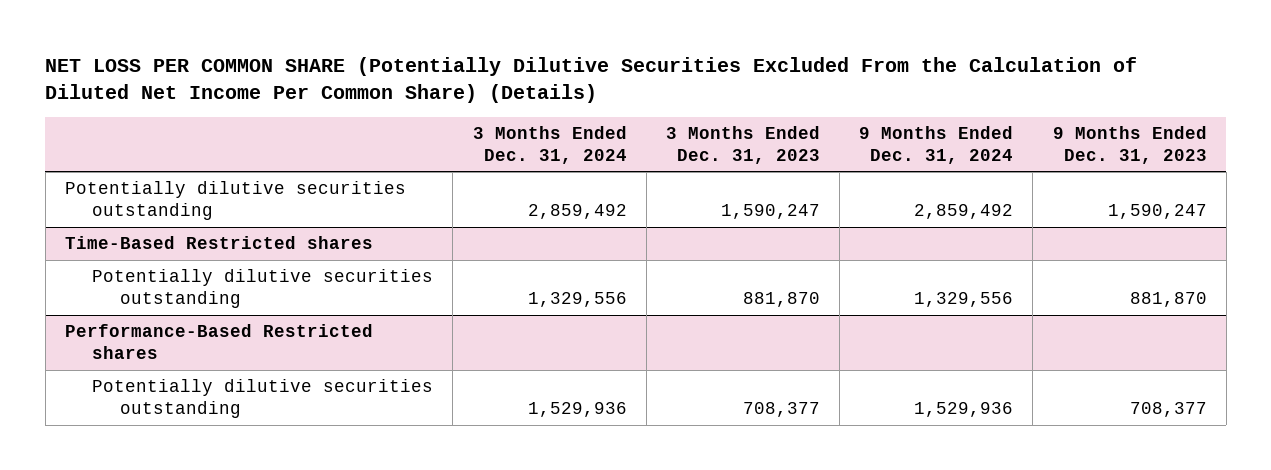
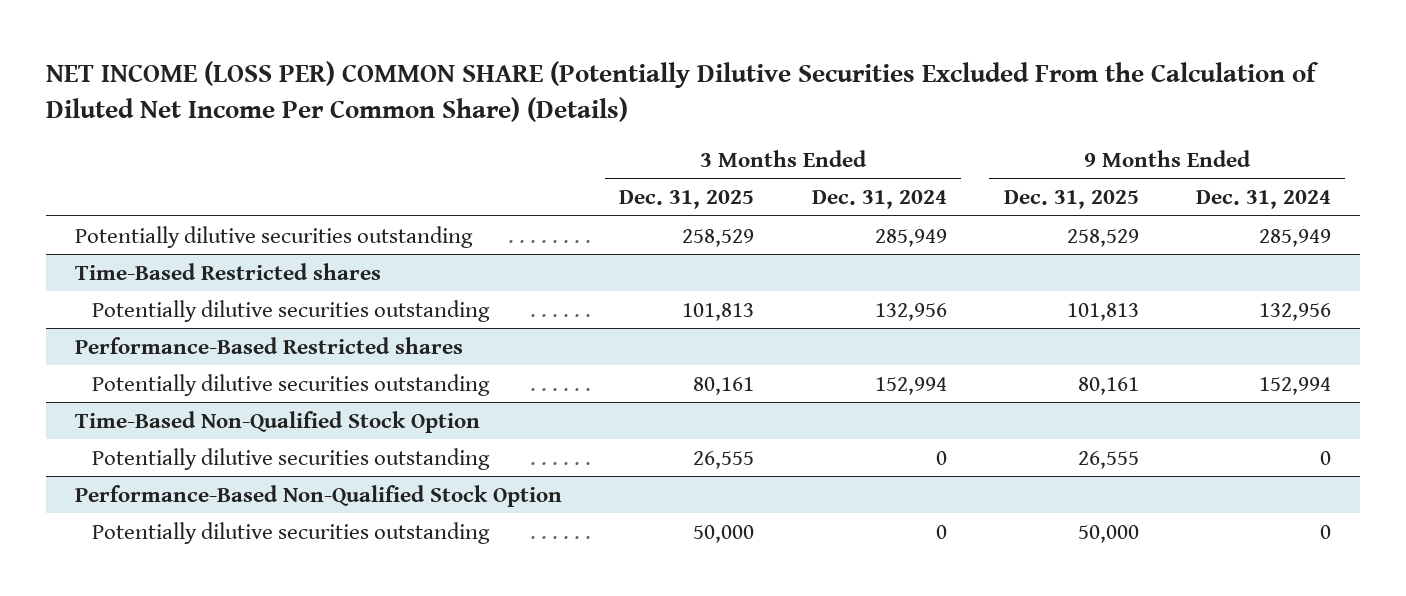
- NET LOSS PER COMMON SHARE (Potentially Dilutive Securities Excluded From the Calculation of Diluted Net Income Per Common Share) (Details)
+ NET INCOME (LOSS PER) COMMON SHARE (Potentially Dilutive Securities Excluded From the Calculation of Diluted Net Income Per Common Share) (Details)
- | 3 Months Ended Dec. 31, 2024 | 3 Months Ended Dec. 31, 2023 | 9 Months Ended Dec. 31, 2024 | 9 Months Ended Dec. 31, 2023
+ | 3 Months Ended Dec. 31, 2025 | 3 Months Ended Dec. 31, 2024 | 9 Months Ended Dec. 31, 2025 | 9 Months Ended Dec. 31, 2024
- Potentially dilutive securities outstanding | 2,859,492 | 1,590,247 | 2,859,492 | 1,590,247
+ Potentially dilutive securities outstanding | 258,529 | 285,949 | 258,529 | 285,949
@ Time-Based Restricted shares
- Potentially dilutive securities outstanding | 1,329,556 | 881,870 | 1,329,556 | 881,870
+ Potentially dilutive securities outstanding | 101,813 | 132,956 | 101,813 | 132,956
@ Performance-Based Restricted shares
- Potentially dilutive securities outstanding | 1,529,936 | 708,377 | 1,529,936 | 708,377
+ Potentially dilutive securities outstanding | 80,161 | 152,994 | 80,161 | 152,994
+ Time-Based Non-Qualified Stock Option
+ Potentially dilutive securities outstanding | 26,555 | 0 | 26,555 | 0
+ Performance-Based Non-Qualified Stock Option
+ Potentially dilutive securities outstanding | 50,000 | 0 | 50,000 | 0

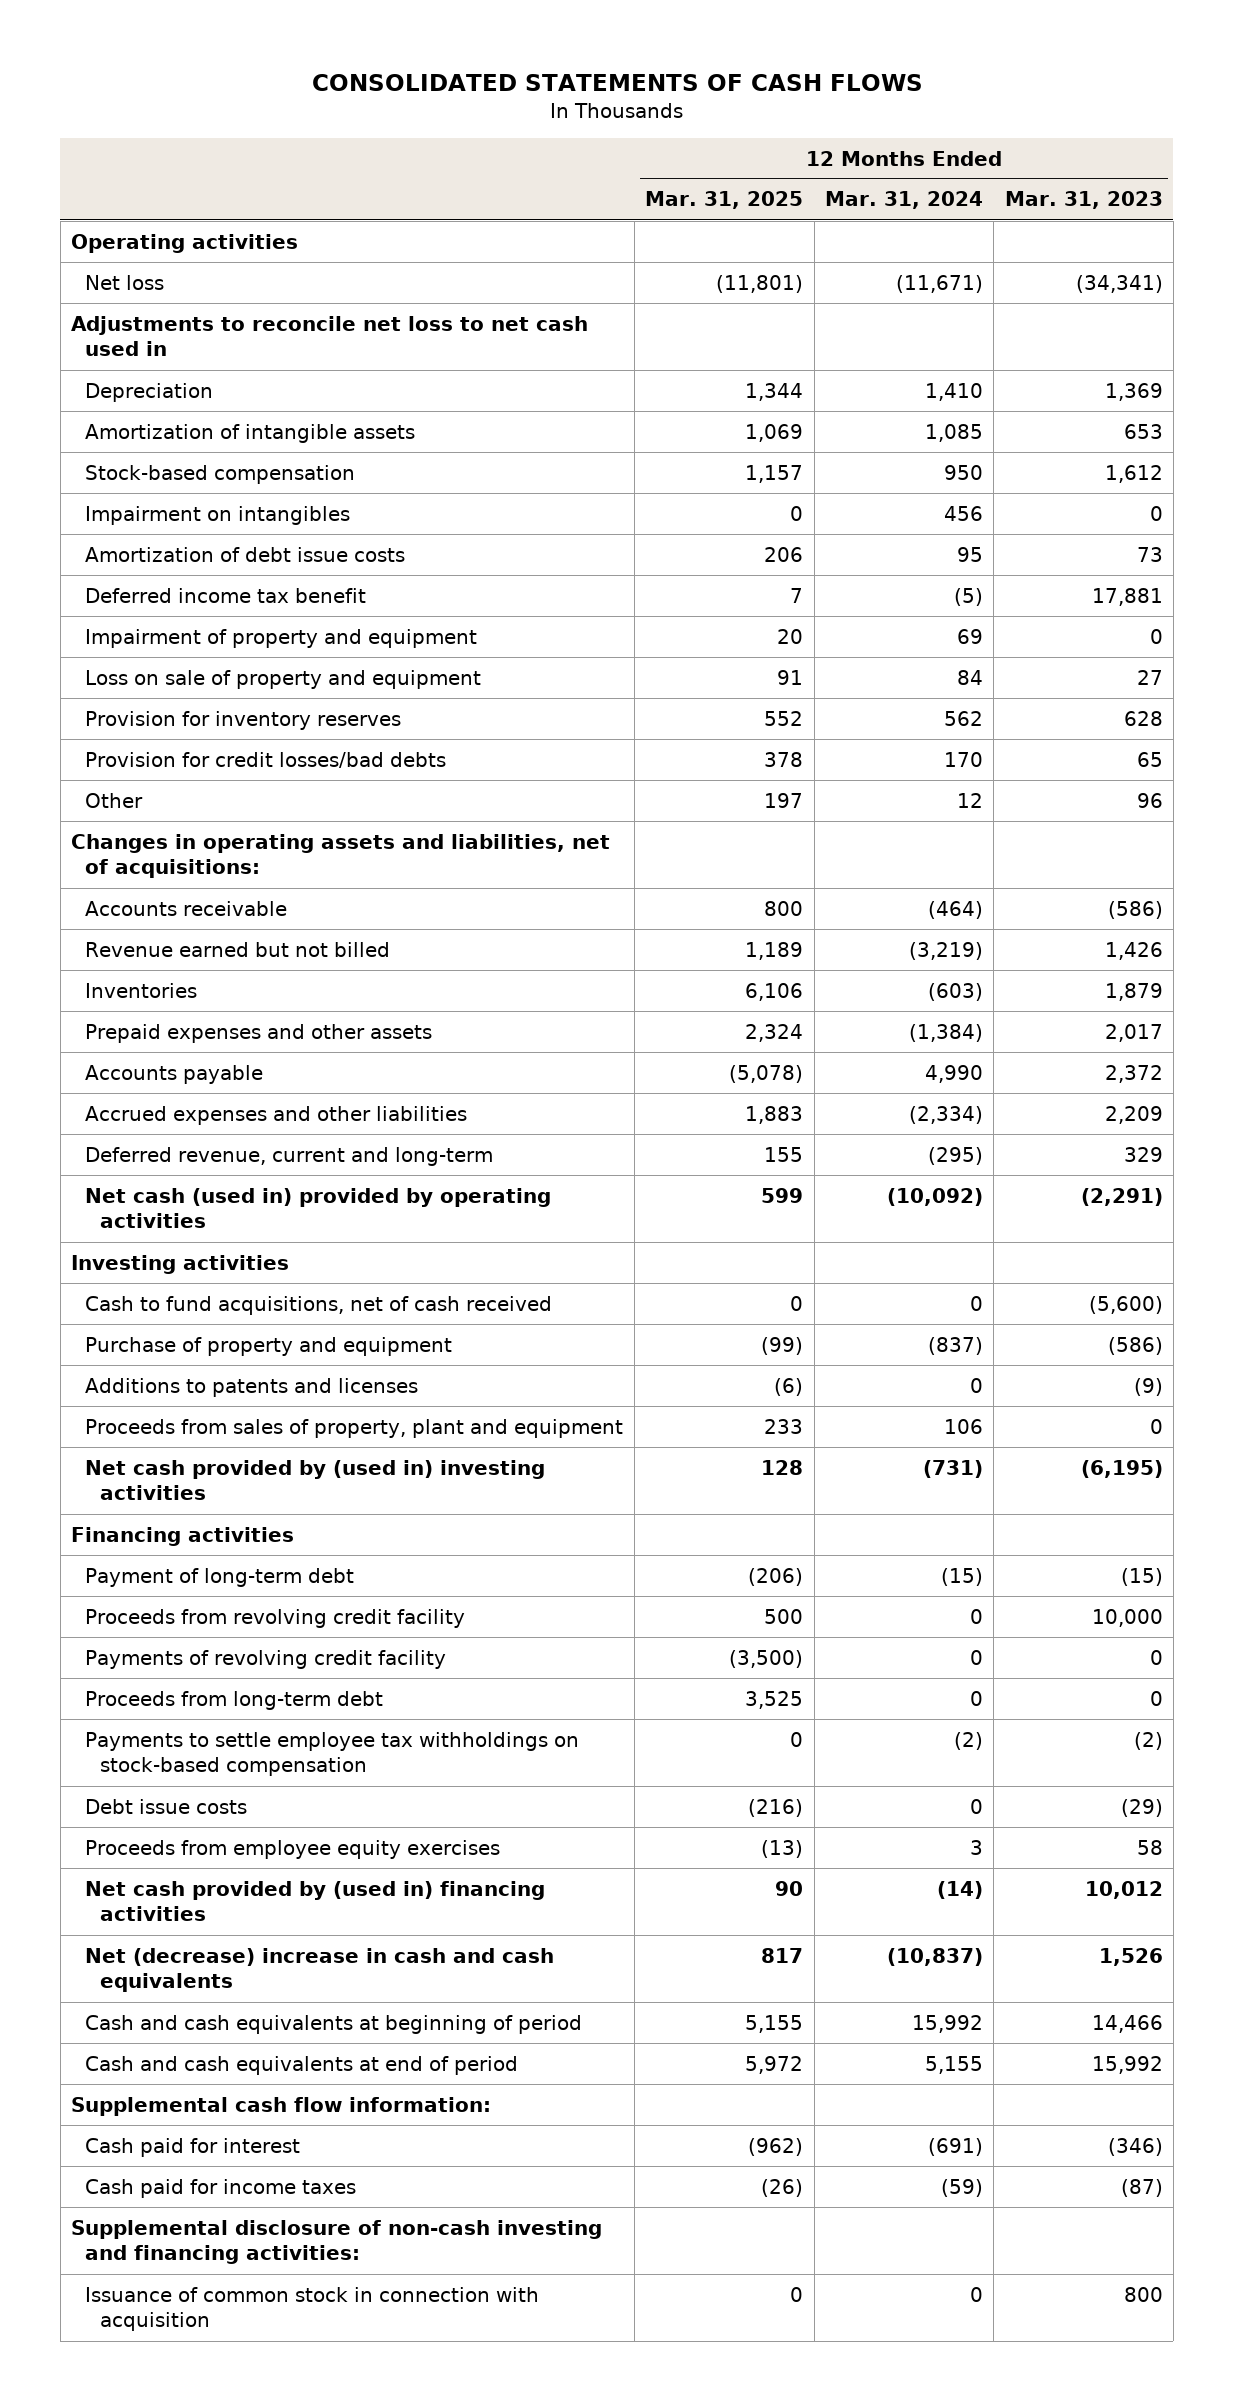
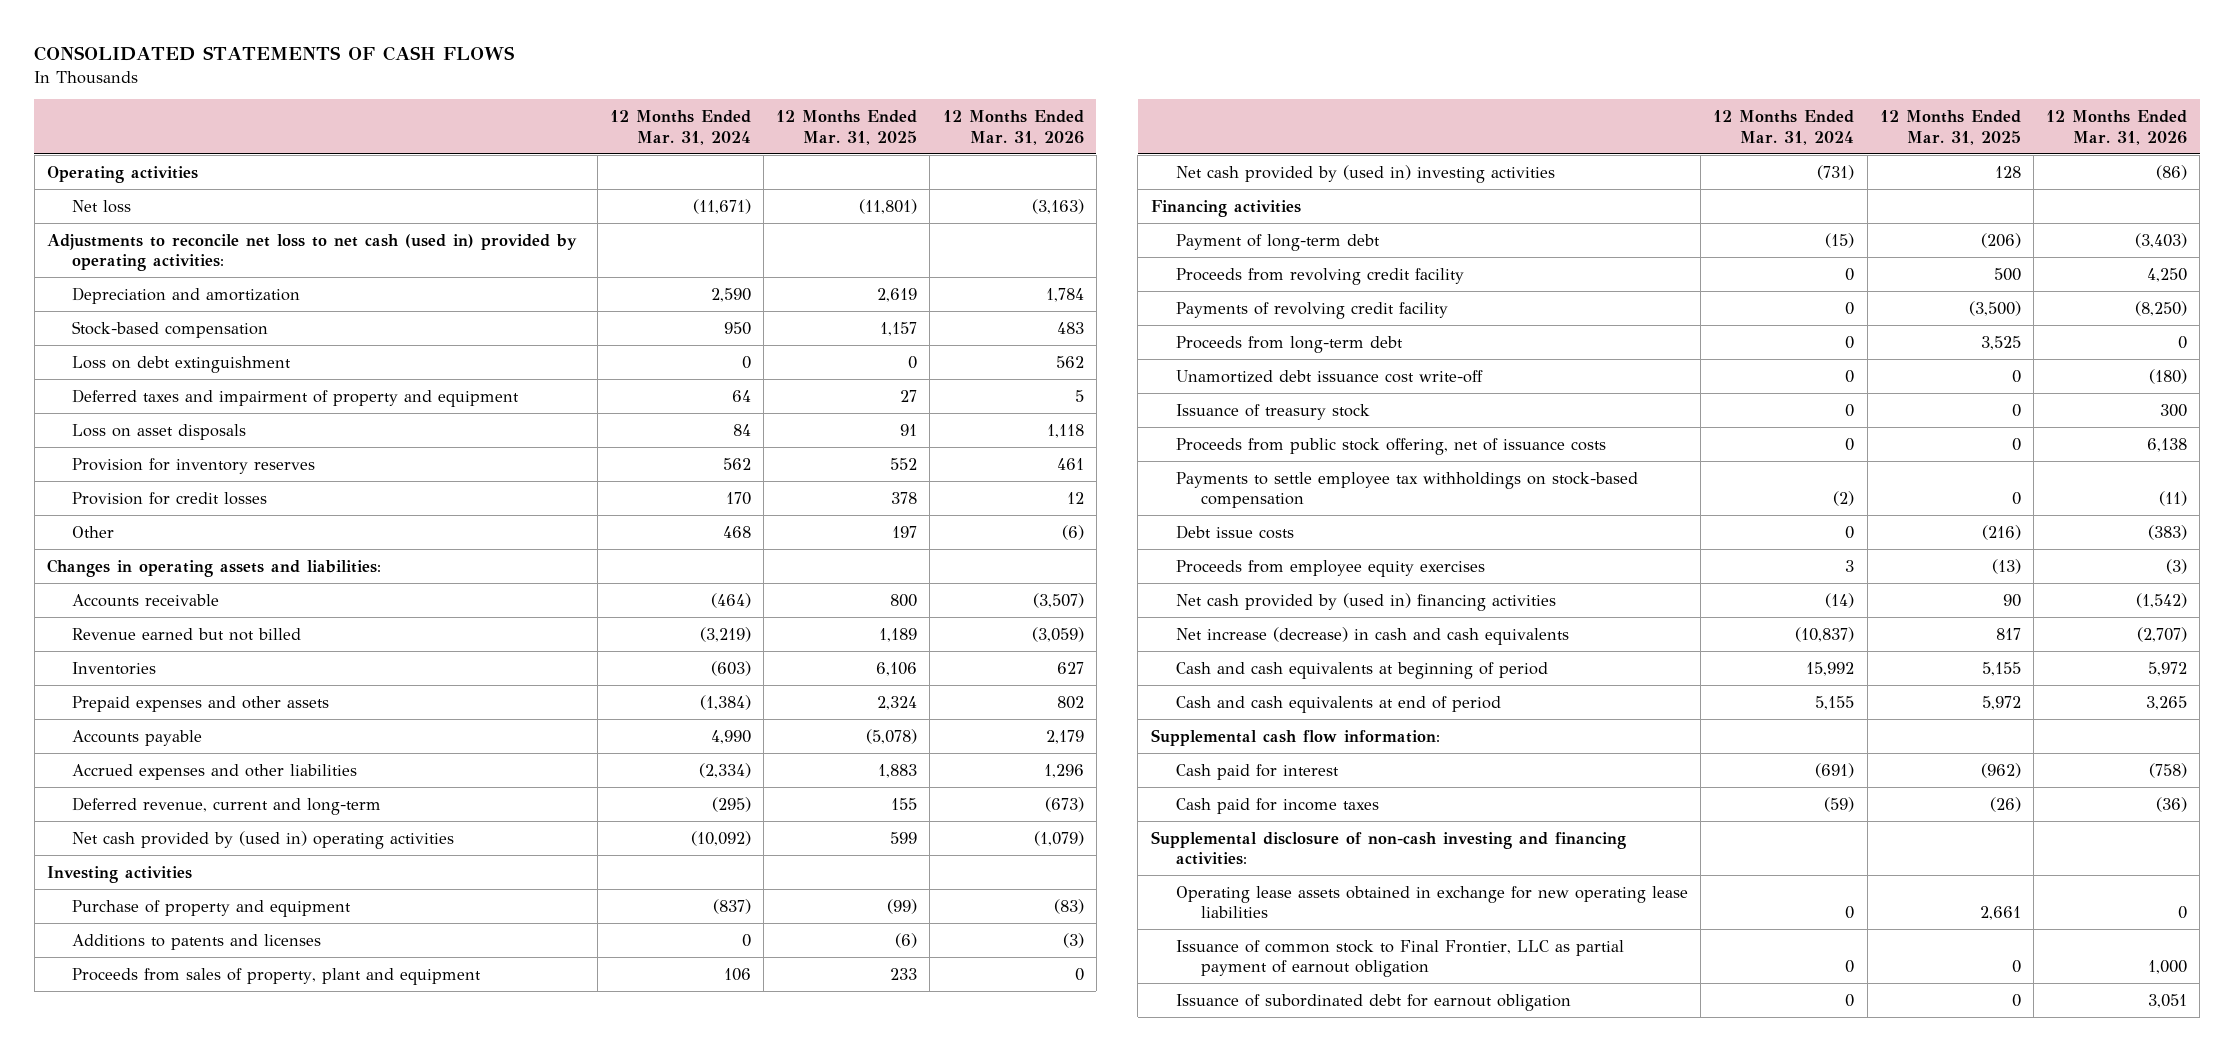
- | 12 Months Ended Mar. 31, 2025 | 12 Months Ended Mar. 31, 2024 | 12 Months Ended Mar. 31, 2023
+ | 12 Months Ended Mar. 31, 2024 | 12 Months Ended Mar. 31, 2025 | 12 Months Ended Mar. 31, 2026
- Adjustments to reconcile net loss to net cash used in
- Depreciation | 1,344 | 1,410 | 1,369
- Amortization of intangible assets | 1,069 | 1,085 | 653
+ Adjustments to reconcile net loss to net cash (used in) provided by operating activities:
+ Depreciation and amortization | 2,590 | 2,619 | 1,784
- Impairment on intangibles | 0 | 456 | 0
- Amortization of debt issue costs | 206 | 95 | 73
- Deferred income tax benefit | 7 | (5) | 17,881
- Impairment of property and equipment | 20 | 69 | 0
- Loss on sale of property and equipment | 91 | 84 | 27
+ Loss on debt extinguishment | 0 | 0 | 562
+ Deferred taxes and impairment of property and equipment | 64 | 27 | 5
+ Loss on asset disposals | 84 | 91 | 1,118
- Provision for credit losses/bad debts | 378 | 170 | 65
- Other | 197 | 12 | 96
- Changes in operating assets and liabilities, net of acquisitions:
+ Provision for credit losses | 170 | 378 | 12
+ Other | 468 | 197 | (6)
+ Changes in operating assets and liabilities:
- Net cash (used in) provided by operating activities | 599 | (10,092) | (2,291)
+ Net cash provided by (used in) operating activities | (10,092) | 599 | (1,079)
- Cash to fund acquisitions, net of cash received | 0 | 0 | (5,600)
+ Unamortized debt issuance cost write-off | 0 | 0 | (180)
+ Issuance of treasury stock | 0 | 0 | 300
+ Proceeds from public stock offering, net of issuance costs | 0 | 0 | 6,138
- Net (decrease) increase in cash and cash equivalents | 817 | (10,837) | 1,526
+ Net increase (decrease) in cash and cash equivalents | (10,837) | 817 | (2,707)
- Issuance of common stock in connection with acquisition | 0 | 0 | 800
+ Operating lease assets obtained in exchange for new operating lease liabilities | 0 | 2,661 | 0
+ Issuance of common stock to Final Frontier, LLC as partial payment of earnout obligation | 0 | 0 | 1,000
+ Issuance of subordinated debt for earnout obligation | 0 | 0 | 3,051

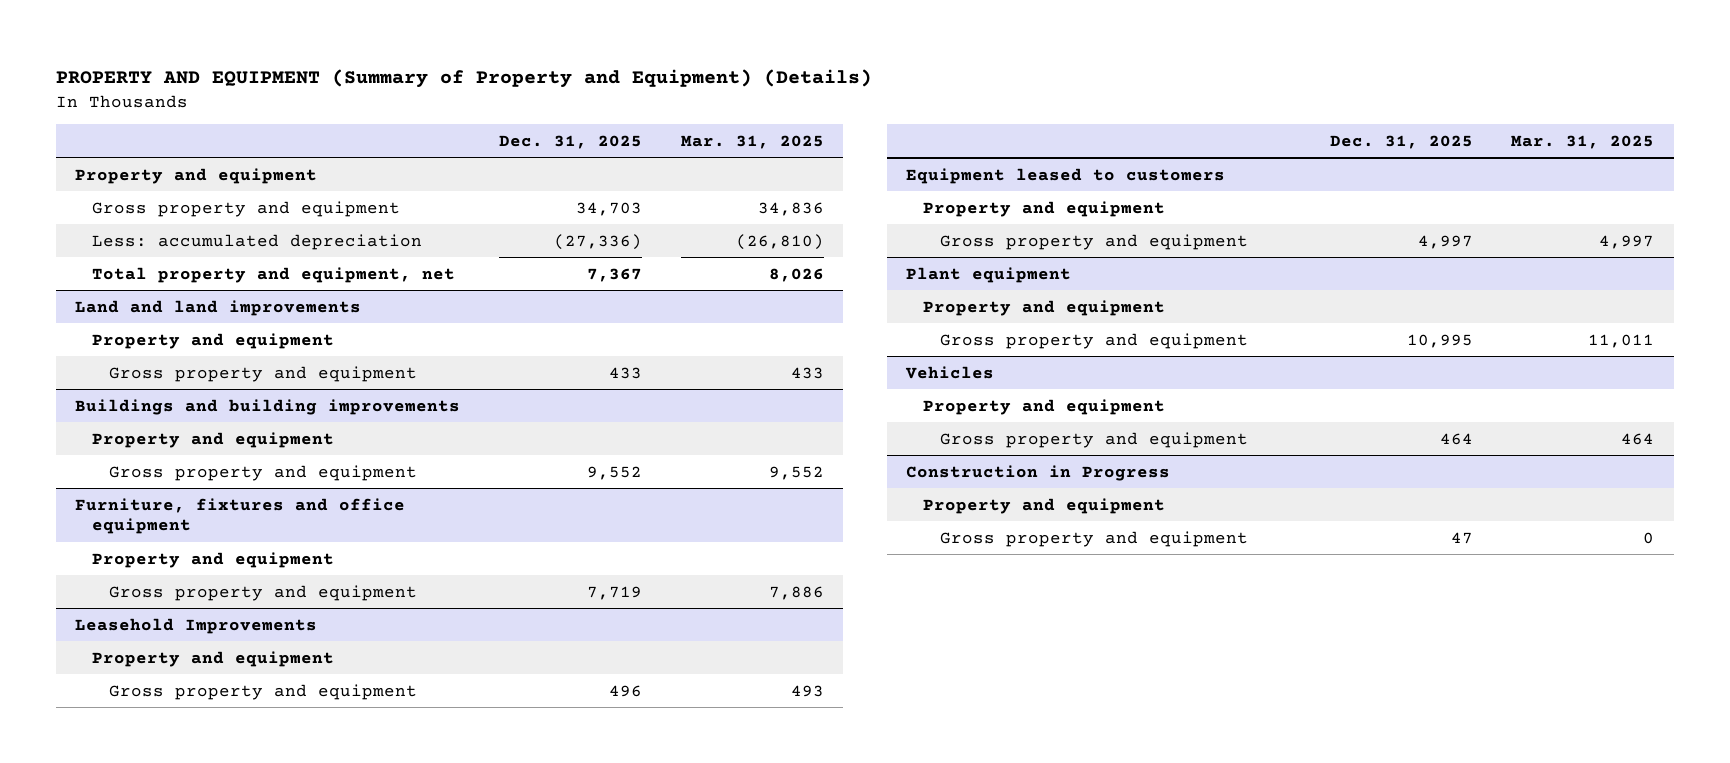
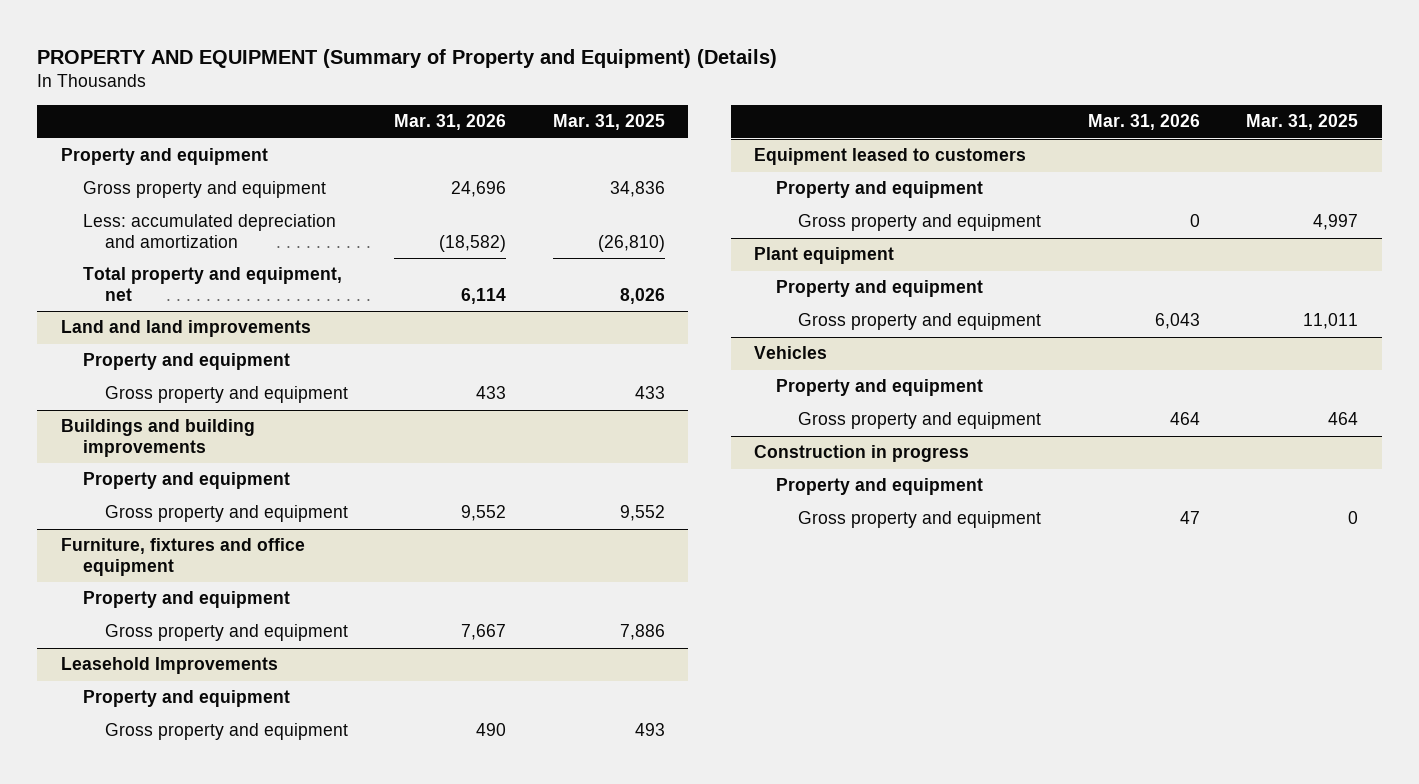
- | Dec. 31, 2025 | Mar. 31, 2025
+ | Mar. 31, 2026 | Mar. 31, 2025
- Less: accumulated depreciation | (27,336) | (26,810)
+ Less: accumulated depreciation and amortization | (18,582) | (26,810)
- Construction in Progress
+ Construction in progress

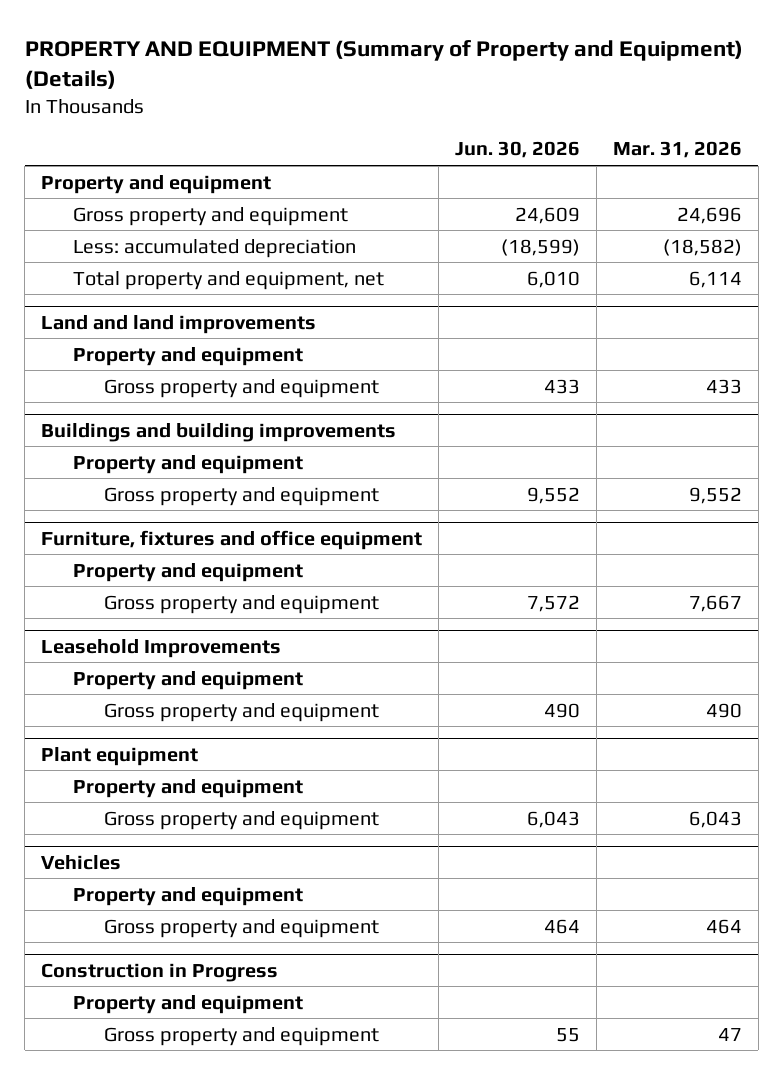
- | Mar. 31, 2026 | Mar. 31, 2025
+ | Jun. 30, 2026 | Mar. 31, 2026
- Less: accumulated depreciation and amortization | (18,582) | (26,810)
+ Less: accumulated depreciation | (18,599) | (18,582)
- Equipment leased to customers
- Property and equipment
- Gross property and equipment | 0 | 4,997
- Construction in progress
+ Construction in Progress

